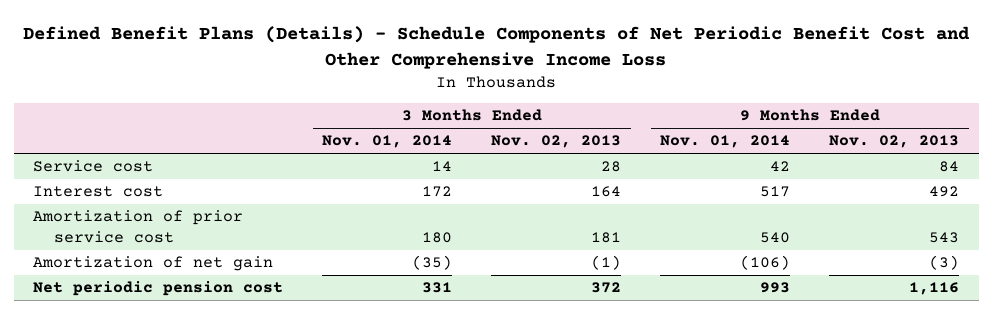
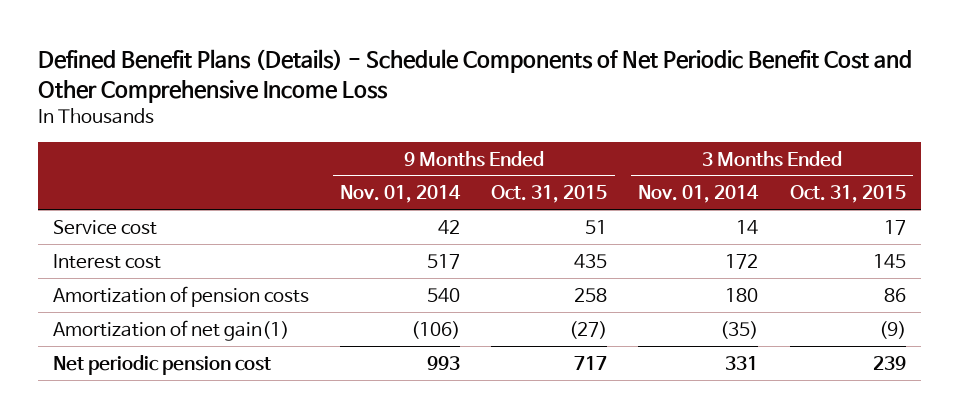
- | 3 Months Ended Nov. 01, 2014 | 3 Months Ended Nov. 02, 2013 | 9 Months Ended Nov. 01, 2014 | 9 Months Ended Nov. 02, 2013
+ | 9 Months Ended Nov. 01, 2014 | 9 Months Ended Oct. 31, 2015 | 3 Months Ended Nov. 01, 2014 | 3 Months Ended Oct. 31, 2015
- Amortization of prior service cost | 180 | 181 | 540 | 543
- Amortization of net gain | (35) | (1) | (106) | (3)
+ Amortization of pension costs | 540 | 258 | 180 | 86
+ Amortization of net gain(1) | (106) | (27) | (35) | (9)

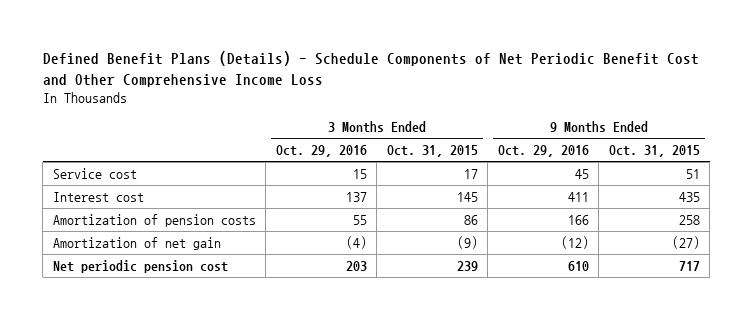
- | 9 Months Ended Nov. 01, 2014 | 9 Months Ended Oct. 31, 2015 | 3 Months Ended Nov. 01, 2014 | 3 Months Ended Oct. 31, 2015
+ | 3 Months Ended Oct. 29, 2016 | 3 Months Ended Oct. 31, 2015 | 9 Months Ended Oct. 29, 2016 | 9 Months Ended Oct. 31, 2015
- Amortization of net gain(1) | (106) | (27) | (35) | (9)
+ Amortization of net gain | (4) | (9) | (12) | (27)

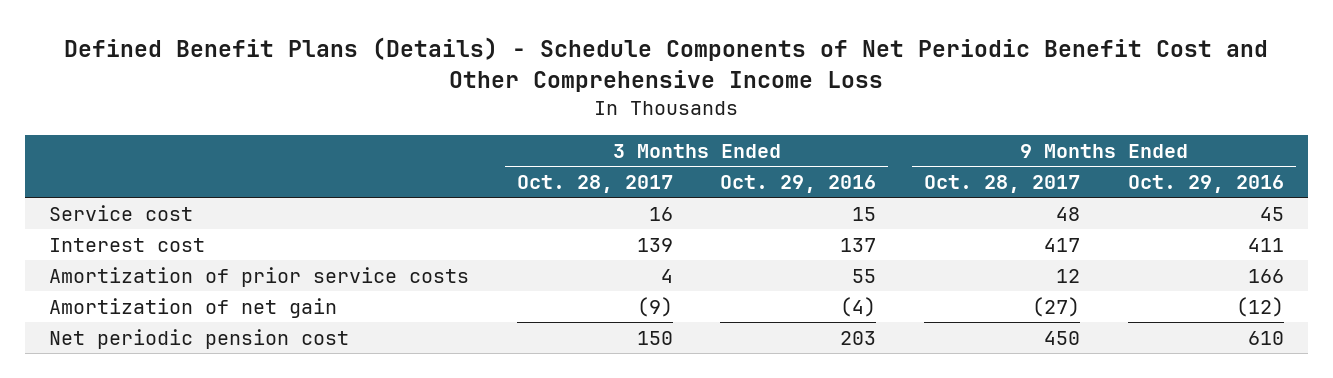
- | 3 Months Ended Oct. 29, 2016 | 3 Months Ended Oct. 31, 2015 | 9 Months Ended Oct. 29, 2016 | 9 Months Ended Oct. 31, 2015
+ | 3 Months Ended Oct. 28, 2017 | 3 Months Ended Oct. 29, 2016 | 9 Months Ended Oct. 28, 2017 | 9 Months Ended Oct. 29, 2016
- Amortization of pension costs | 55 | 86 | 166 | 258
+ Amortization of prior service costs | 4 | 55 | 12 | 166

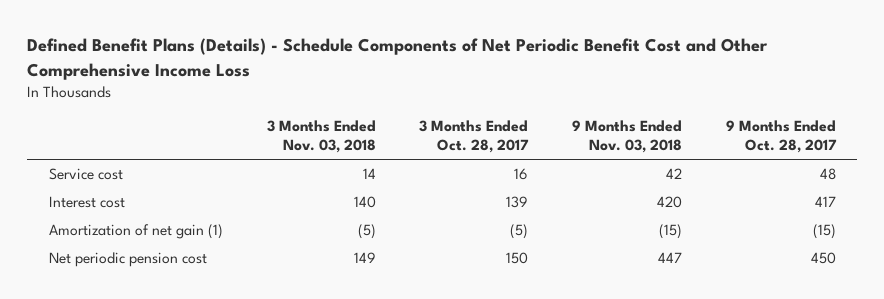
- | 3 Months Ended Oct. 28, 2017 | 3 Months Ended Oct. 29, 2016 | 9 Months Ended Oct. 28, 2017 | 9 Months Ended Oct. 29, 2016
+ | 3 Months Ended Nov. 03, 2018 | 3 Months Ended Oct. 28, 2017 | 9 Months Ended Nov. 03, 2018 | 9 Months Ended Oct. 28, 2017
- Amortization of prior service costs | 4 | 55 | 12 | 166
- Amortization of net gain | (9) | (4) | (27) | (12)
+ Amortization of net gain (1) | (5) | (5) | (15) | (15)

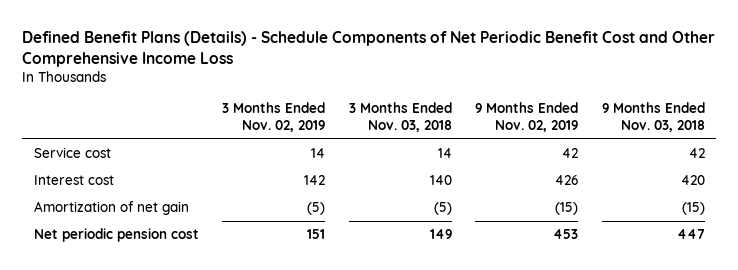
- | 3 Months Ended Nov. 03, 2018 | 3 Months Ended Oct. 28, 2017 | 9 Months Ended Nov. 03, 2018 | 9 Months Ended Oct. 28, 2017
+ | 3 Months Ended Nov. 02, 2019 | 3 Months Ended Nov. 03, 2018 | 9 Months Ended Nov. 02, 2019 | 9 Months Ended Nov. 03, 2018
- Amortization of net gain (1) | (5) | (5) | (15) | (15)
+ Amortization of net gain | (5) | (5) | (15) | (15)

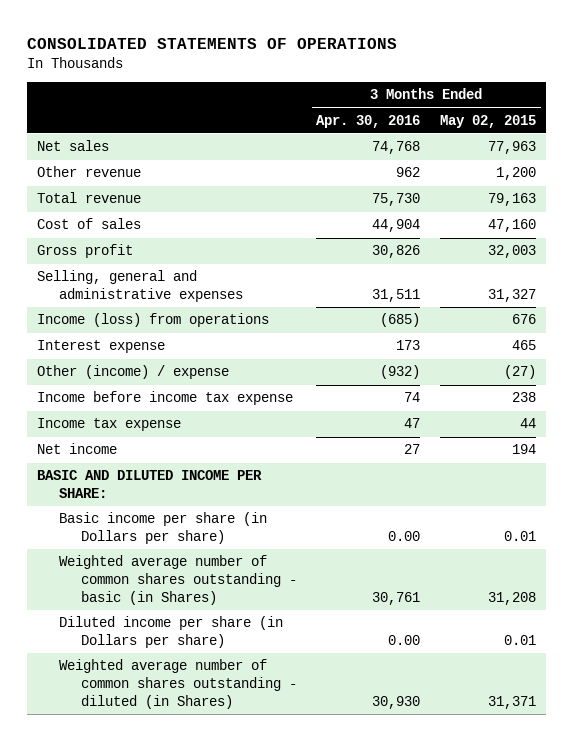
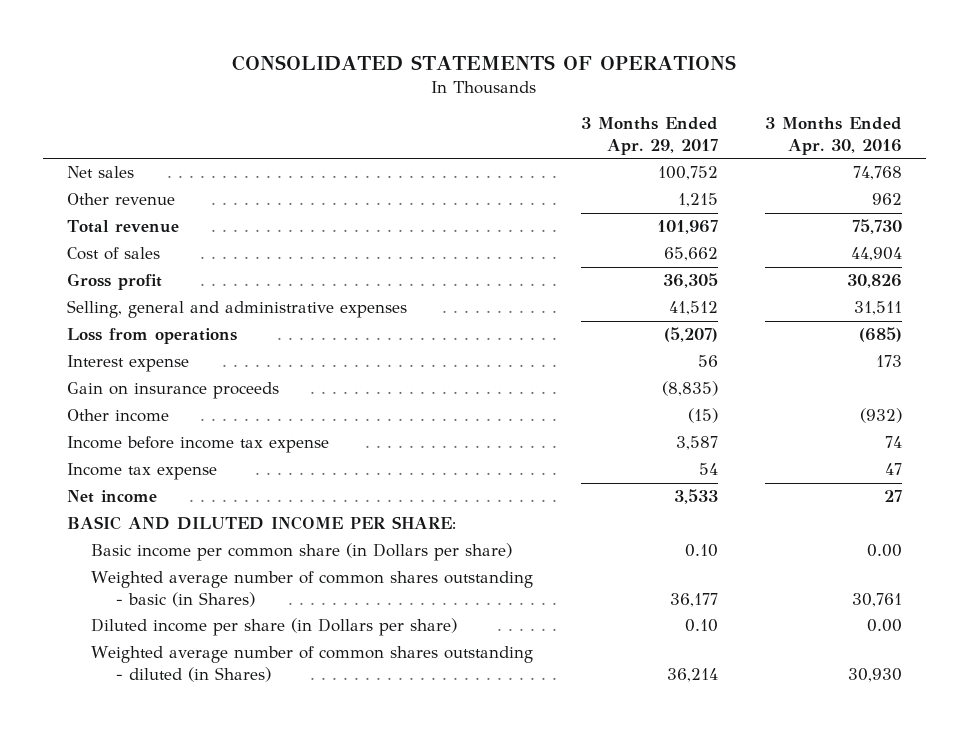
- | 3 Months Ended Apr. 30, 2016 | 3 Months Ended May 02, 2015
+ | 3 Months Ended Apr. 29, 2017 | 3 Months Ended Apr. 30, 2016
- Income (loss) from operations | (685) | 676
+ Loss from operations | (5,207) | (685)
- Other (income) / expense | (932) | (27)
+ Gain on insurance proceeds | (8,835) |
+ Other income | (15) | (932)
- Basic income per share (in Dollars per share) | 0.00 | 0.01
+ Basic income per common share (in Dollars per share) | 0.10 | 0.00

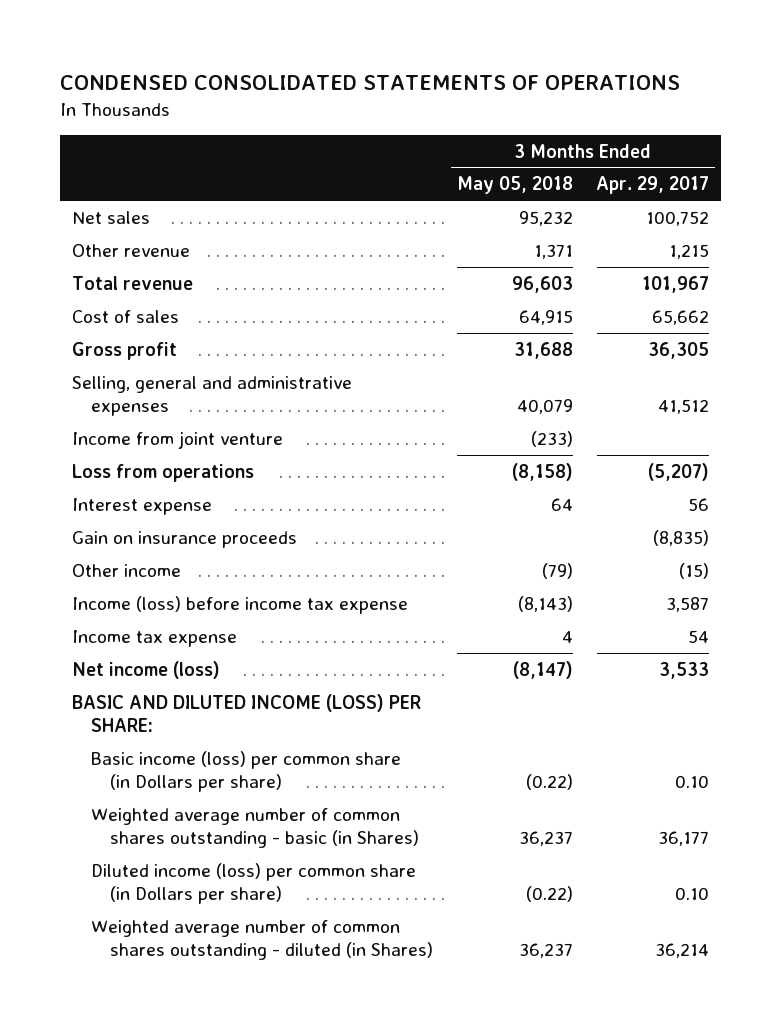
- CONSOLIDATED STATEMENTS OF OPERATIONS
+ CONDENSED CONSOLIDATED STATEMENTS OF OPERATIONS
- | 3 Months Ended Apr. 29, 2017 | 3 Months Ended Apr. 30, 2016
+ | 3 Months Ended May 05, 2018 | 3 Months Ended Apr. 29, 2017
+ Income from joint venture | (233) |
- Income before income tax expense | 3,587 | 74
+ Income (loss) before income tax expense | (8,143) | 3,587
- Net income | 3,533 | 27
- BASIC AND DILUTED INCOME PER SHARE:
- Basic income per common share (in Dollars per share) | 0.10 | 0.00
+ Net income (loss) | (8,147) | 3,533
+ BASIC AND DILUTED INCOME (LOSS) PER SHARE:
+ Basic income (loss) per common share (in Dollars per share) | (0.22) | 0.10
- Diluted income per share (in Dollars per share) | 0.10 | 0.00
+ Diluted income (loss) per common share (in Dollars per share) | (0.22) | 0.10

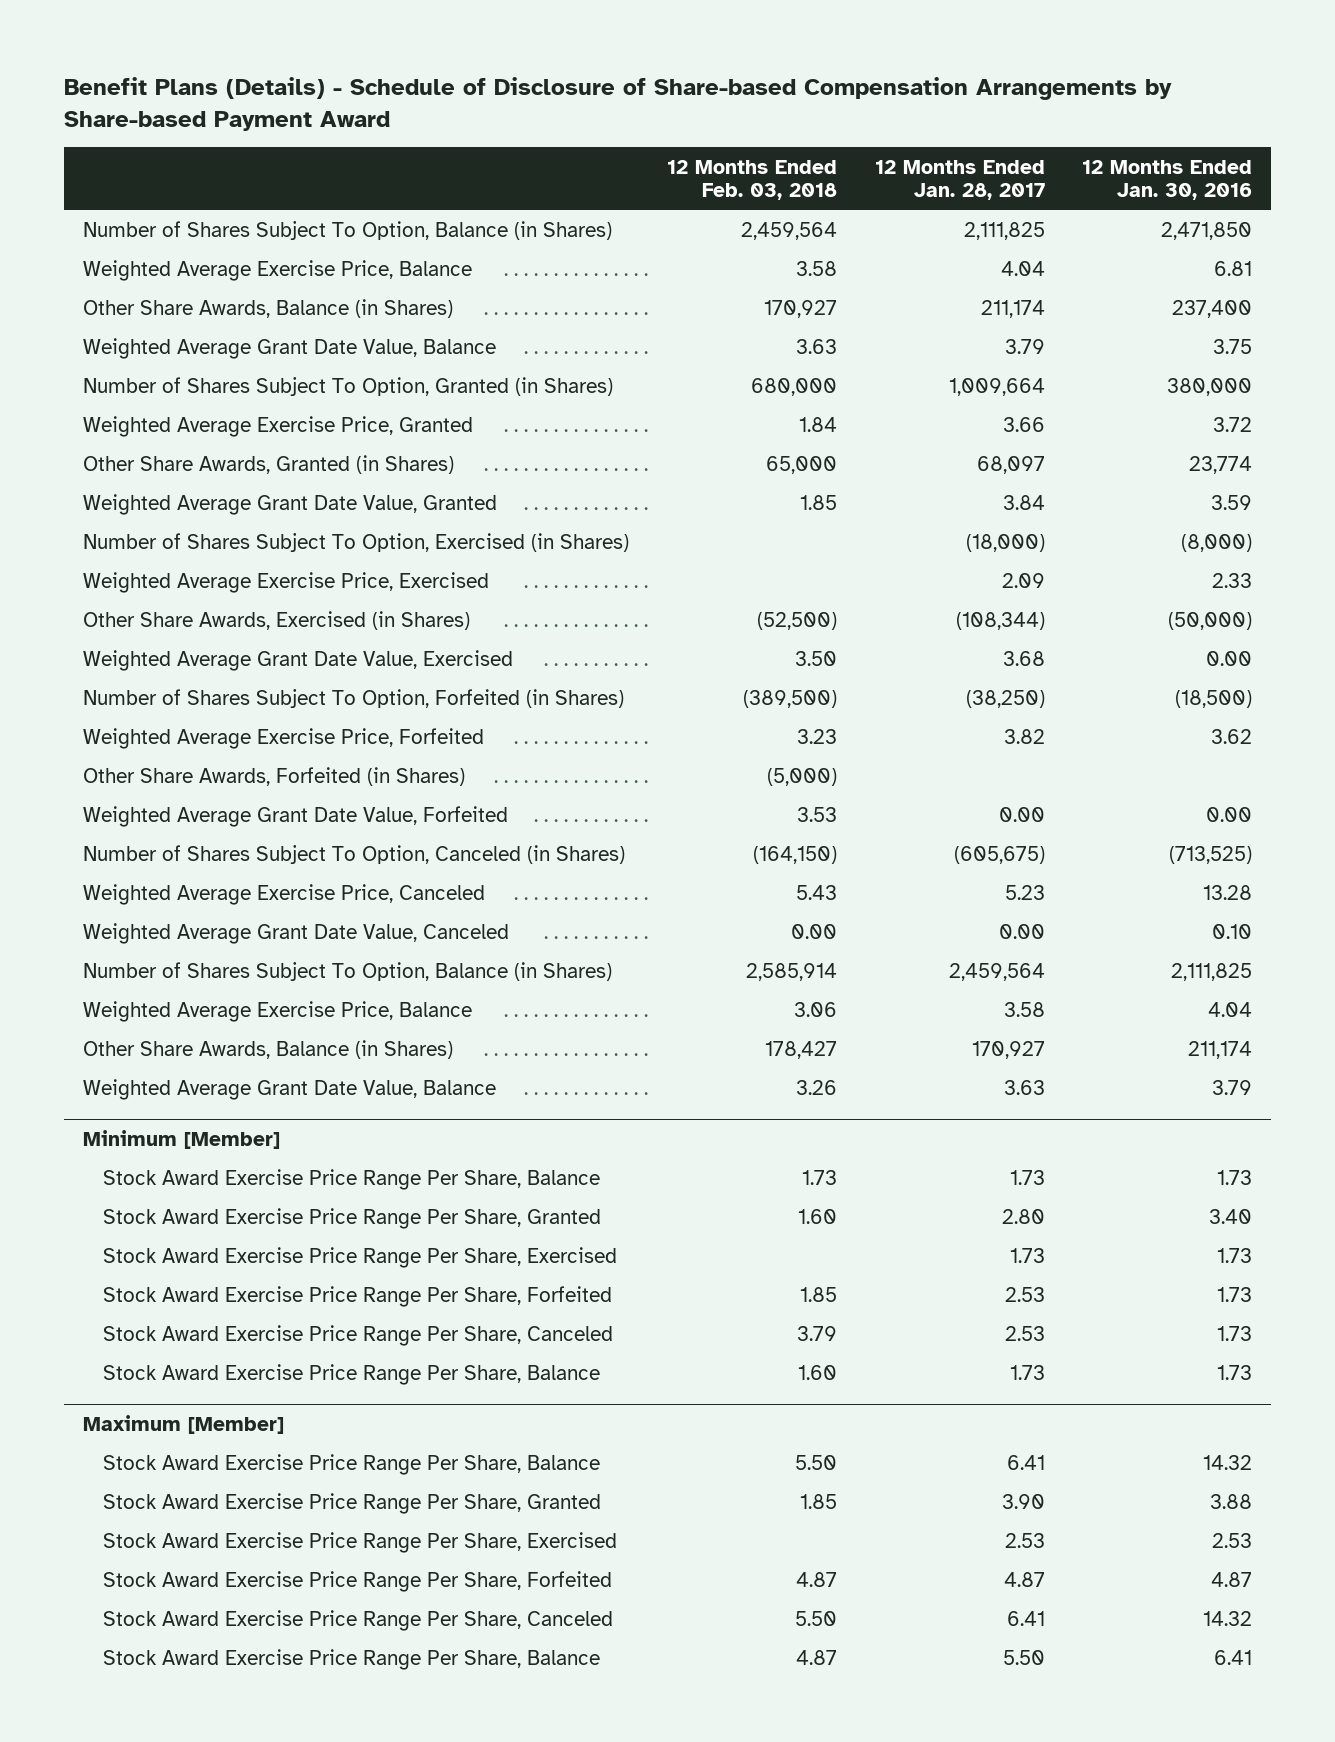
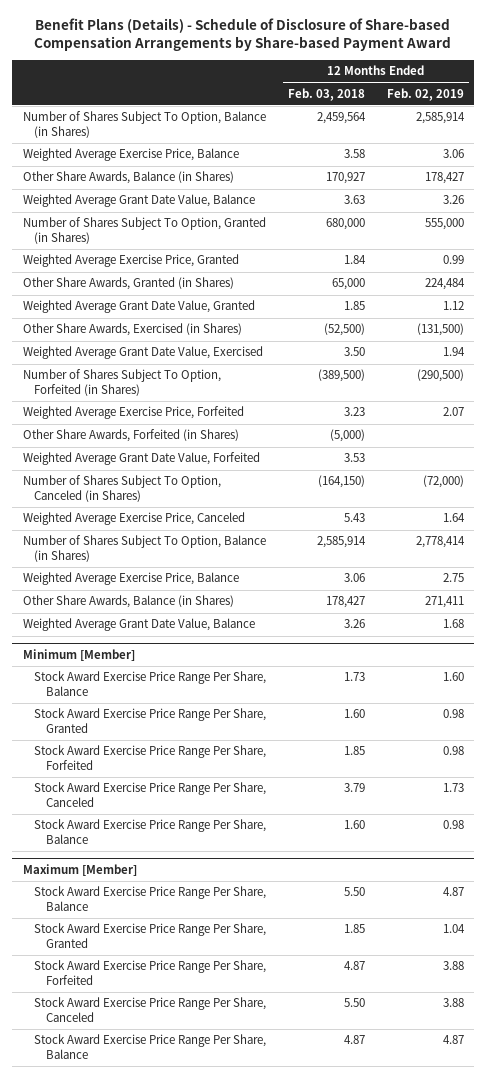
- | 12 Months Ended Feb. 03, 2018 | 12 Months Ended Jan. 28, 2017 | 12 Months Ended Jan. 30, 2016
+ | 12 Months Ended Feb. 03, 2018 | 12 Months Ended Feb. 02, 2019
- Number of Shares Subject To Option, Exercised (in Shares) | | (18,000) | (8,000)
- Weighted Average Exercise Price, Exercised | | 2.09 | 2.33
- Weighted Average Grant Date Value, Canceled | 0.00 | 0.00 | 0.10
@ Minimum [Member]
- Stock Award Exercise Price Range Per Share, Exercised | | 1.73 | 1.73
@ Maximum [Member]
- Stock Award Exercise Price Range Per Share, Exercised | | 2.53 | 2.53

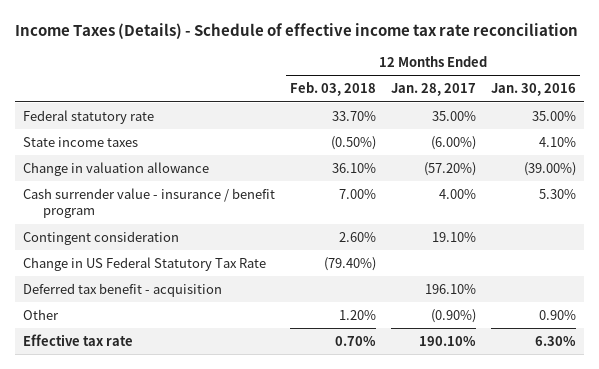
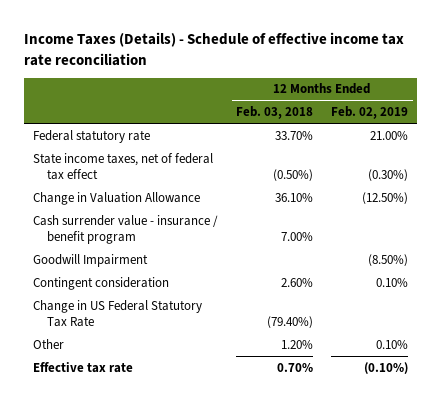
- | 12 Months Ended Feb. 03, 2018 | 12 Months Ended Jan. 28, 2017 | 12 Months Ended Jan. 30, 2016
+ | 12 Months Ended Feb. 03, 2018 | 12 Months Ended Feb. 02, 2019
- State income taxes | (0.50%) | (6.00%) | 4.10%
- Change in valuation allowance | 36.10% | (57.20%) | (39.00%)
+ State income taxes, net of federal tax effect | (0.50%) | (0.30%)
+ Change in Valuation Allowance | 36.10% | (12.50%)
+ Goodwill Impairment | | (8.50%)
- Deferred tax benefit - acquisition | | 196.10% |

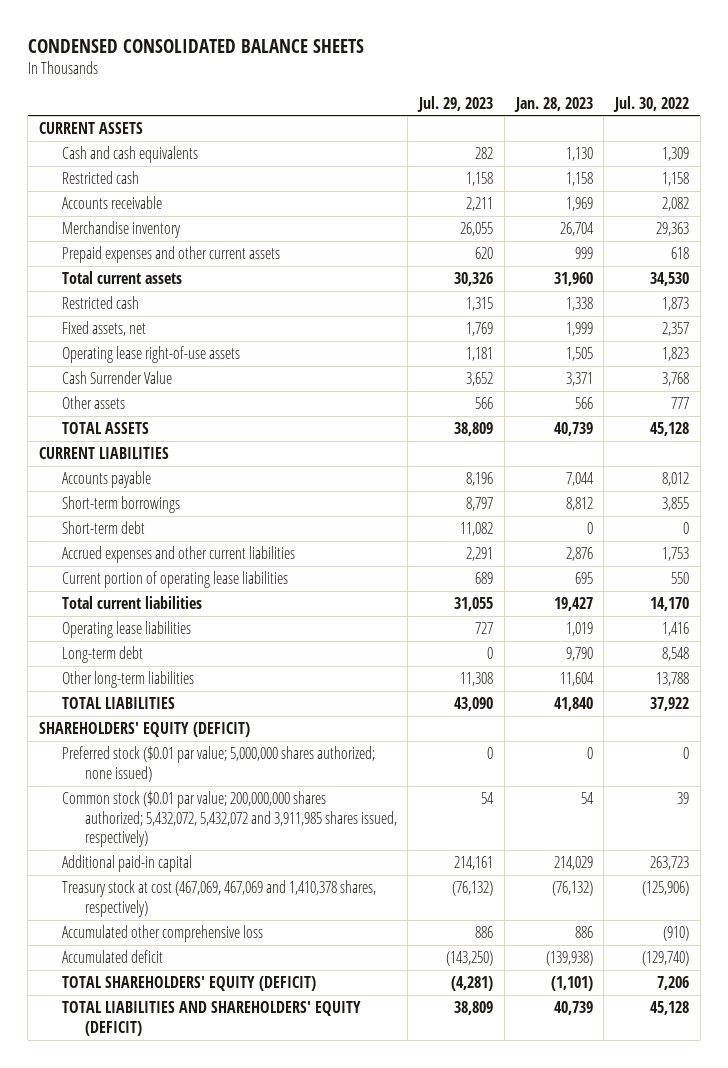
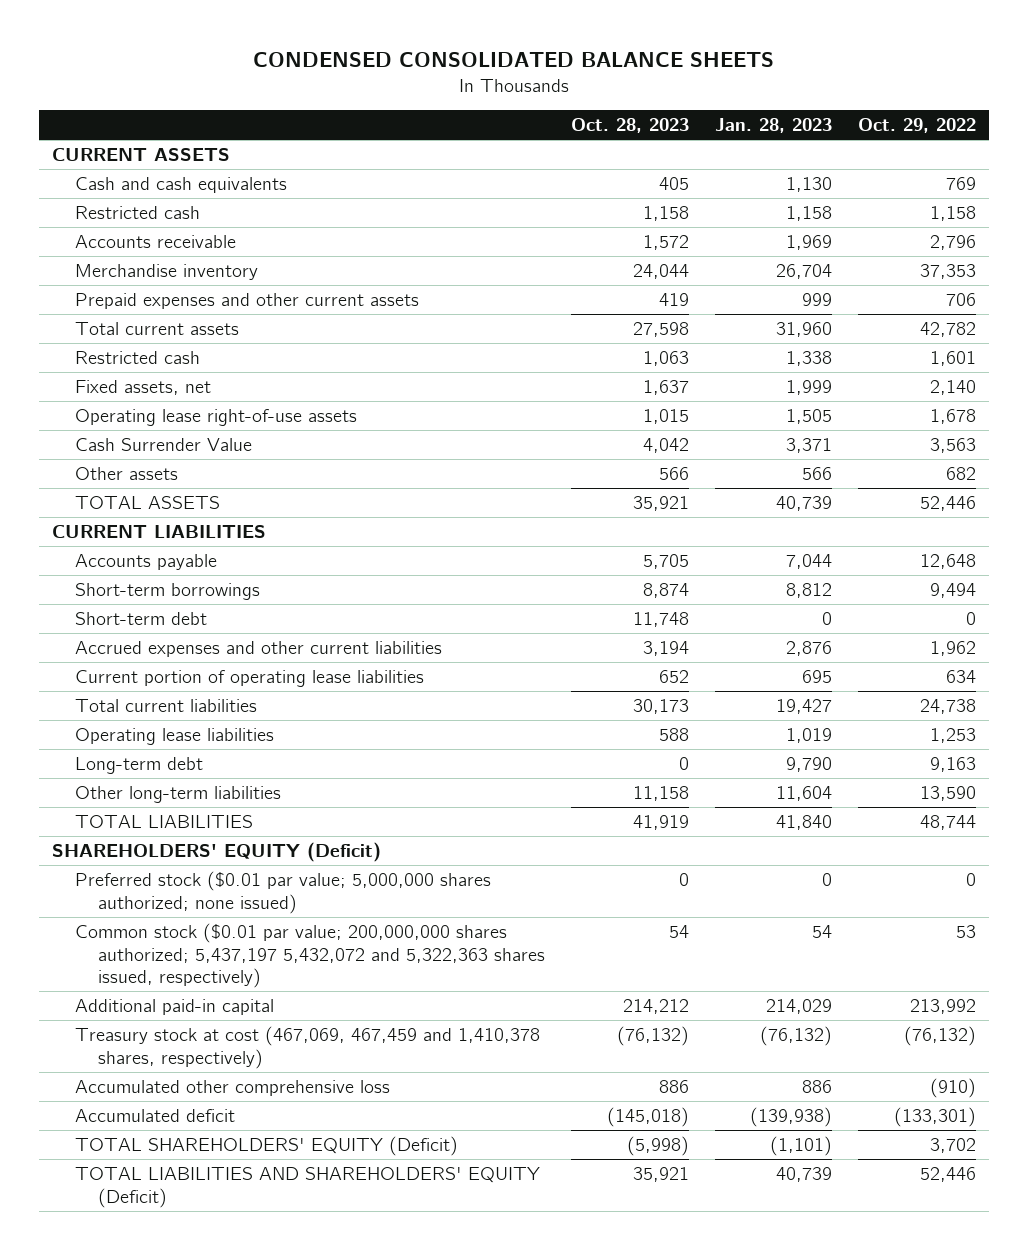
- | Jul. 29, 2023 | Jan. 28, 2023 | Jul. 30, 2022
+ | Oct. 28, 2023 | Jan. 28, 2023 | Oct. 29, 2022
- SHAREHOLDERS' EQUITY (DEFICIT)
+ SHAREHOLDERS' EQUITY (Deficit)
- Common stock ($0.01 par value; 200,000,000 shares authorized; 5,432,072, 5,432,072 and 3,911,985 shares issued, respectively) | 54 | 54 | 39
+ Common stock ($0.01 par value; 200,000,000 shares authorized; 5,437,197 5,432,072 and 5,322,363 shares issued, respectively) | 54 | 54 | 53
- Treasury stock at cost (467,069, 467,069 and 1,410,378 shares, respectively) | (76,132) | (76,132) | (125,906)
+ Treasury stock at cost (467,069, 467,459 and 1,410,378 shares, respectively) | (76,132) | (76,132) | (76,132)
- TOTAL SHAREHOLDERS' EQUITY (DEFICIT) | (4,281) | (1,101) | 7,206
- TOTAL LIABILITIES AND SHAREHOLDERS' EQUITY (DEFICIT) | 38,809 | 40,739 | 45,128
+ TOTAL SHAREHOLDERS' EQUITY (Deficit) | (5,998) | (1,101) | 3,702
+ TOTAL LIABILITIES AND SHAREHOLDERS' EQUITY (Deficit) | 35,921 | 40,739 | 52,446

